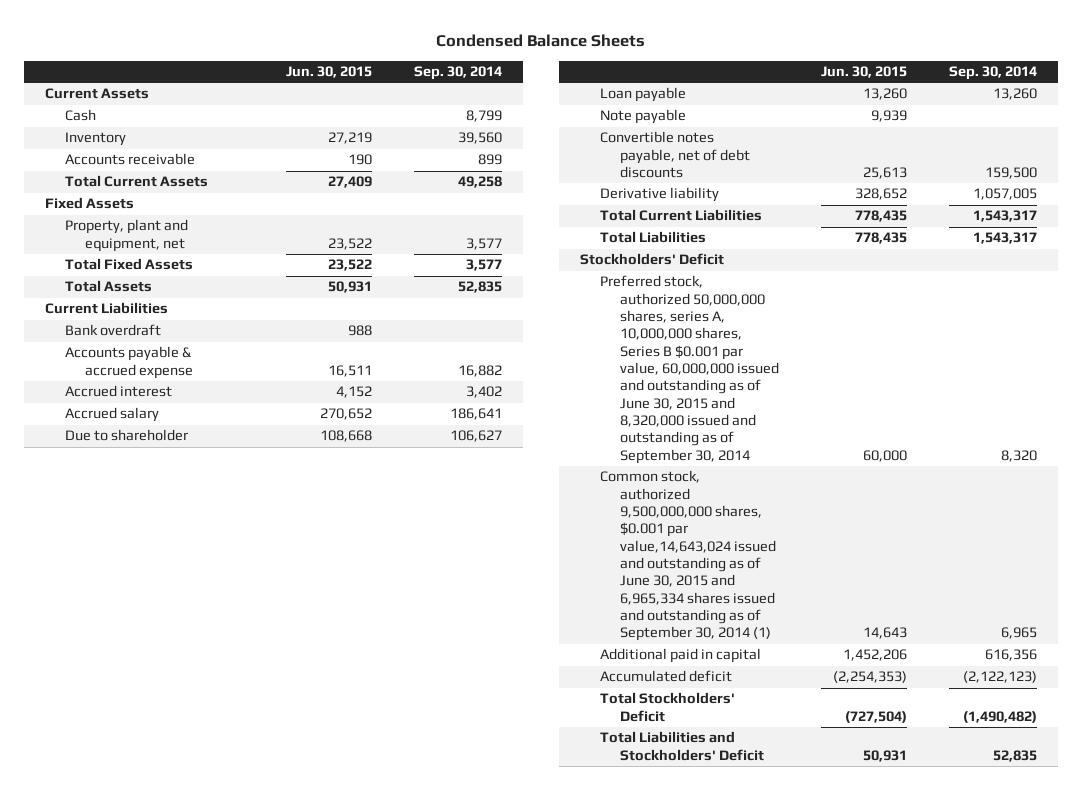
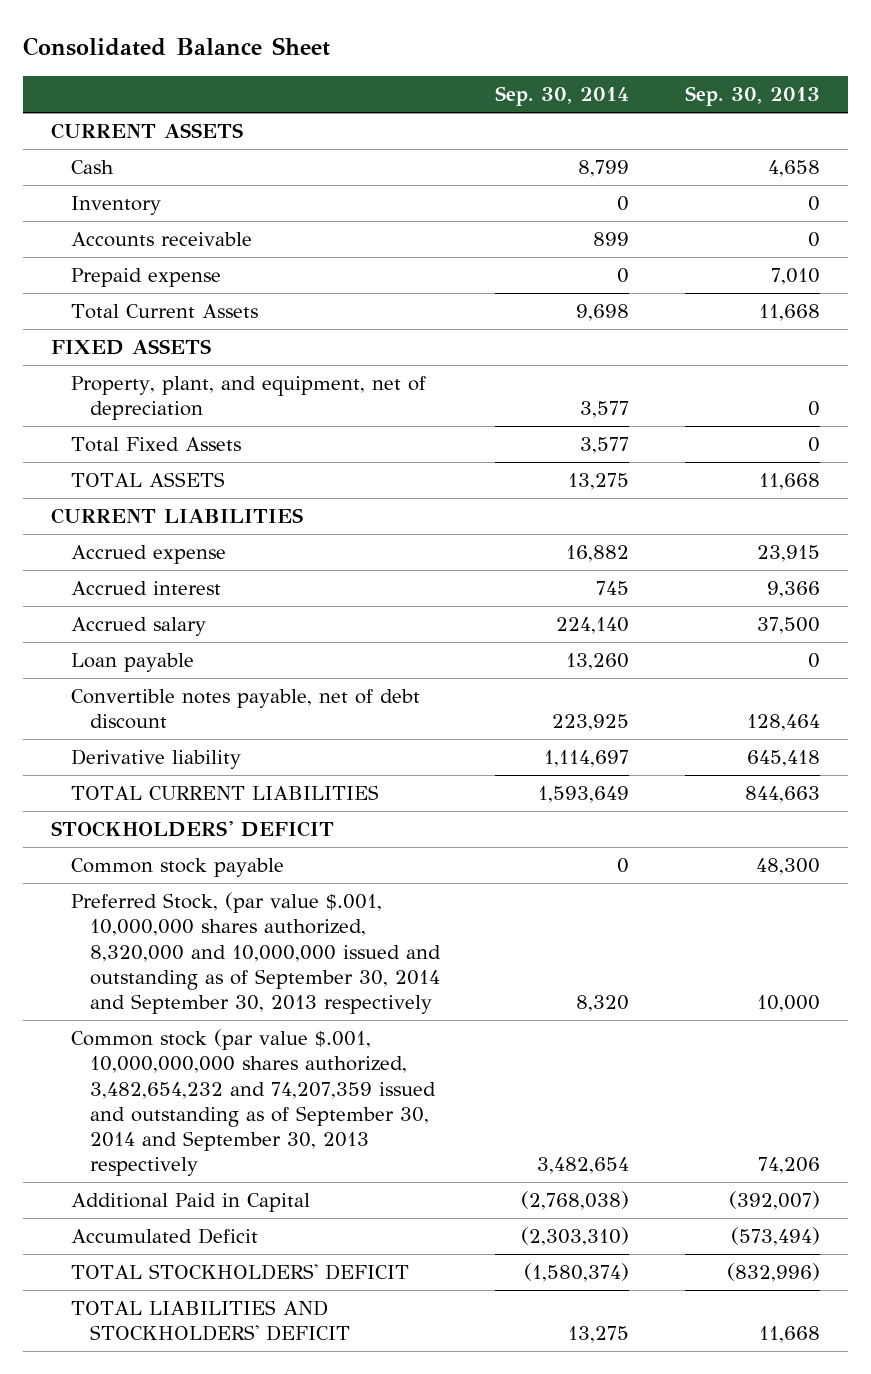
- Condensed Balance Sheets
+ Consolidated Balance Sheet
- | Jun. 30, 2015 | Sep. 30, 2014
+ | Sep. 30, 2014 | Sep. 30, 2013
- Current Assets
+ CURRENT ASSETS
- Inventory | 27,219 | 39,560
+ Inventory | 0 | 0
- Total Current Assets | 27,409 | 49,258
- Fixed Assets
- Property, plant and equipment, net | 23,522 | 3,577
+ Prepaid expense | 0 | 7,010
+ Total Current Assets | 9,698 | 11,668
+ FIXED ASSETS
+ Property, plant, and equipment, net of depreciation | 3,577 | 0
- Total Assets | 50,931 | 52,835
- Current Liabilities
- Bank overdraft | 988 |
- Accounts payable & accrued expense | 16,511 | 16,882
- Accrued interest | 4,152 | 3,402
- Accrued salary | 270,652 | 186,641
- Due to shareholder | 108,668 | 106,627
+ TOTAL ASSETS | 13,275 | 11,668
+ CURRENT LIABILITIES
+ Accrued expense | 16,882 | 23,915
+ Accrued interest | 745 | 9,366
+ Accrued salary | 224,140 | 37,500
- Note payable | 9,939 |
- Convertible notes payable, net of debt discounts | 25,613 | 159,500
- Derivative liability | 328,652 | 1,057,005
- Total Current Liabilities | 778,435 | 1,543,317
- Total Liabilities | 778,435 | 1,543,317
- Stockholders' Deficit
- Preferred stock, authorized 50,000,000 shares, series A, 10,000,000 shares, Series B $0.001 par value, 60,000,000 issued and outstanding as of June 30, 2015 and 8,320,000 issued and outstanding as of September 30, 2014 | 60,000 | 8,320
- Common stock, authorized 9,500,000,000 shares, $0.001 par value,14,643,024 issued and outstanding as of June 30, 2015 and 6,965,334 shares issued and outstanding as of September 30, 2014 (1) | 14,643 | 6,965
- Additional paid in capital | 1,452,206 | 616,356
- Accumulated deficit | (2,254,353) | (2,122,123)
- Total Stockholders' Deficit | (727,504) | (1,490,482)
- Total Liabilities and Stockholders' Deficit | 50,931 | 52,835
+ Convertible notes payable, net of debt discount | 223,925 | 128,464
+ Derivative liability | 1,114,697 | 645,418
+ TOTAL CURRENT LIABILITIES | 1,593,649 | 844,663
+ STOCKHOLDERS' DEFICIT
+ Common stock payable | 0 | 48,300
+ Preferred Stock, (par value $.001, 10,000,000 shares authorized, 8,320,000 and 10,000,000 issued and outstanding as of September 30, 2014 and September 30, 2013 respectively | 8,320 | 10,000
+ Common stock (par value $.001, 10,000,000,000 shares authorized, 3,482,654,232 and 74,207,359 issued and outstanding as of September 30, 2014 and September 30, 2013 respectively | 3,482,654 | 74,206
+ Additional Paid in Capital | (2,768,038) | (392,007)
+ Accumulated Deficit | (2,303,310) | (573,494)
+ TOTAL STOCKHOLDERS' DEFICIT | (1,580,374) | (832,996)
+ TOTAL LIABILITIES AND STOCKHOLDERS' DEFICIT | 13,275 | 11,668

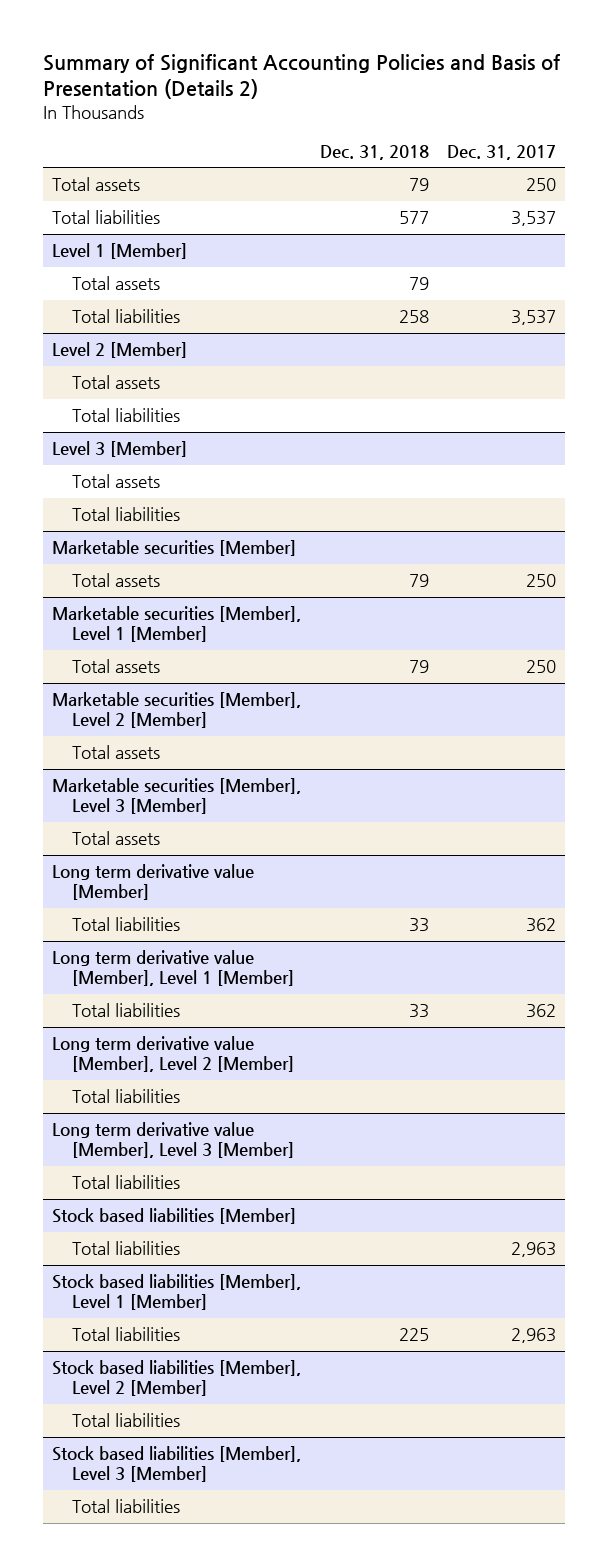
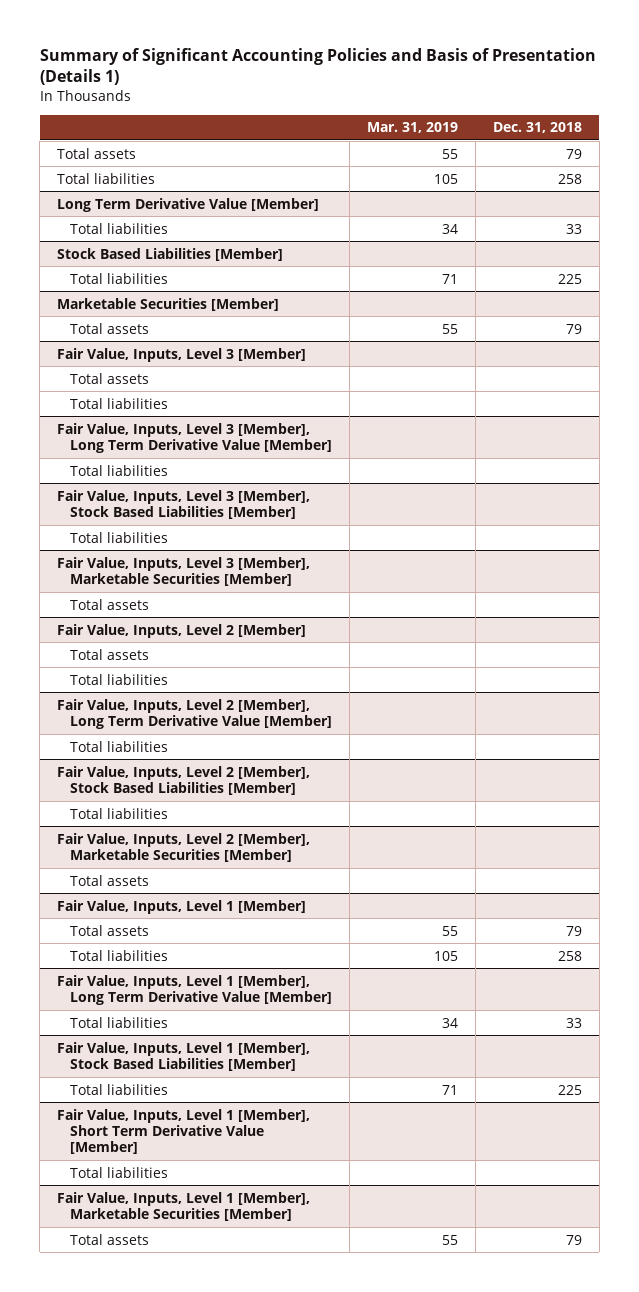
- Summary of Significant Accounting Policies and Basis of Presentation (Details 2)
+ Summary of Significant Accounting Policies and Basis of Presentation (Details 1)
- | Dec. 31, 2018 | Dec. 31, 2017
+ | Mar. 31, 2019 | Dec. 31, 2018
- Total liabilities | 577 | 3,537
- Level 1 [Member]
- Total assets | 79 |
- Level 2 [Member]
+ Long Term Derivative Value [Member]
+ Total liabilities | 34 | 33
+ Stock Based Liabilities [Member]
+ Total liabilities | 71 | 225
+ Marketable Securities [Member]
+ Total assets | 55 | 79
+ Fair Value, Inputs, Level 3 [Member]
- Level 3 [Member]
- Total assets
+ Fair Value, Inputs, Level 3 [Member], Long Term Derivative Value [Member]
- Marketable securities [Member]
- Total assets | 79 | 250
- Marketable securities [Member], Level 1 [Member]
- Total assets | 79 | 250
- Marketable securities [Member], Level 2 [Member]
+ Fair Value, Inputs, Level 3 [Member], Stock Based Liabilities [Member]
+ Total liabilities
+ Fair Value, Inputs, Level 3 [Member], Marketable Securities [Member]
- Marketable securities [Member], Level 3 [Member]
+ Fair Value, Inputs, Level 2 [Member]
- Long term derivative value [Member]
- Total liabilities | 33 | 362
- Long term derivative value [Member], Level 1 [Member]
- Total liabilities | 33 | 362
- Long term derivative value [Member], Level 2 [Member]
- Long term derivative value [Member], Level 3 [Member]
+ Fair Value, Inputs, Level 2 [Member], Long Term Derivative Value [Member]
- Stock based liabilities [Member]
+ Fair Value, Inputs, Level 2 [Member], Stock Based Liabilities [Member]
- Stock based liabilities [Member], Level 1 [Member]
+ Fair Value, Inputs, Level 2 [Member], Marketable Securities [Member]
+ Total assets
+ Fair Value, Inputs, Level 1 [Member]
+ Total assets | 55 | 79
+ Total liabilities | 105 | 258
+ Fair Value, Inputs, Level 1 [Member], Long Term Derivative Value [Member]
+ Total liabilities | 34 | 33
+ Fair Value, Inputs, Level 1 [Member], Stock Based Liabilities [Member]
- Stock based liabilities [Member], Level 2 [Member]
- Total liabilities
- Stock based liabilities [Member], Level 3 [Member]
+ Fair Value, Inputs, Level 1 [Member], Short Term Derivative Value [Member]
+ Fair Value, Inputs, Level 1 [Member], Marketable Securities [Member]
+ Total assets | 55 | 79

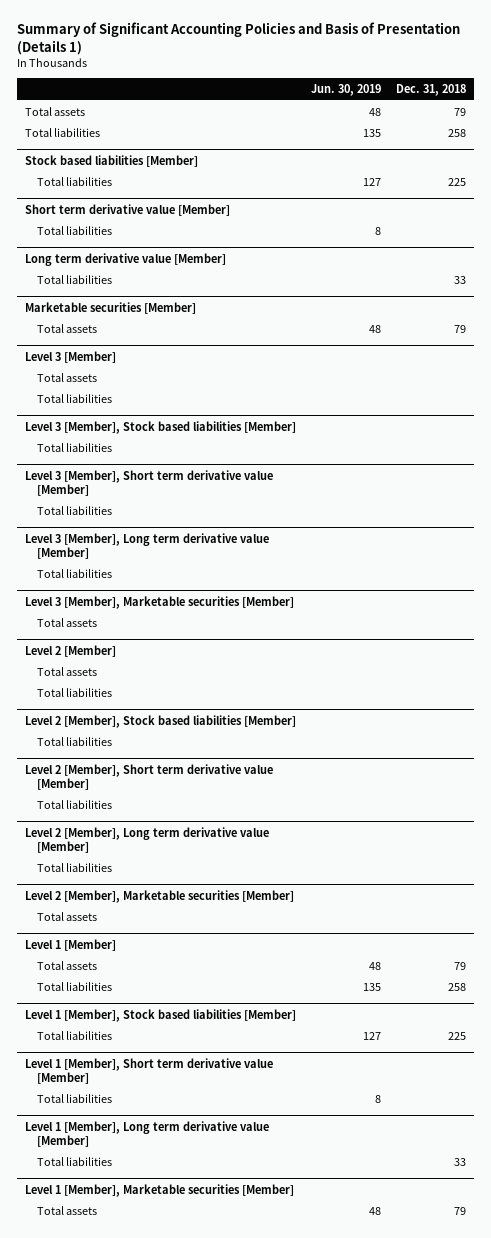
- | Mar. 31, 2019 | Dec. 31, 2018
+ | Jun. 30, 2019 | Dec. 31, 2018
- Long Term Derivative Value [Member]
- Total liabilities | 34 | 33
- Stock Based Liabilities [Member]
+ Stock based liabilities [Member]
- Marketable Securities [Member]
+ Short term derivative value [Member]
+ Total liabilities | 8 |
+ Long term derivative value [Member]
+ Total liabilities | | 33
+ Marketable securities [Member]
- Fair Value, Inputs, Level 3 [Member]
+ Level 3 [Member]
- Fair Value, Inputs, Level 3 [Member], Long Term Derivative Value [Member]
+ Level 3 [Member], Stock based liabilities [Member]
- Fair Value, Inputs, Level 3 [Member], Stock Based Liabilities [Member]
+ Level 3 [Member], Short term derivative value [Member]
- Fair Value, Inputs, Level 3 [Member], Marketable Securities [Member]
+ Level 3 [Member], Long term derivative value [Member]
+ Total liabilities
+ Level 3 [Member], Marketable securities [Member]
- Fair Value, Inputs, Level 2 [Member]
+ Level 2 [Member]
- Fair Value, Inputs, Level 2 [Member], Long Term Derivative Value [Member]
+ Level 2 [Member], Stock based liabilities [Member]
- Fair Value, Inputs, Level 2 [Member], Stock Based Liabilities [Member]
+ Level 2 [Member], Short term derivative value [Member]
- Fair Value, Inputs, Level 2 [Member], Marketable Securities [Member]
+ Level 2 [Member], Long term derivative value [Member]
+ Total liabilities
+ Level 2 [Member], Marketable securities [Member]
- Fair Value, Inputs, Level 1 [Member]
+ Level 1 [Member]
- Fair Value, Inputs, Level 1 [Member], Long Term Derivative Value [Member]
- Total liabilities | 34 | 33
- Fair Value, Inputs, Level 1 [Member], Stock Based Liabilities [Member]
+ Level 1 [Member], Stock based liabilities [Member]
- Fair Value, Inputs, Level 1 [Member], Short Term Derivative Value [Member]
+ Level 1 [Member], Short term derivative value [Member]
- Fair Value, Inputs, Level 1 [Member], Marketable Securities [Member]
+ Level 1 [Member], Long term derivative value [Member]
+ Total liabilities | | 33
+ Level 1 [Member], Marketable securities [Member]

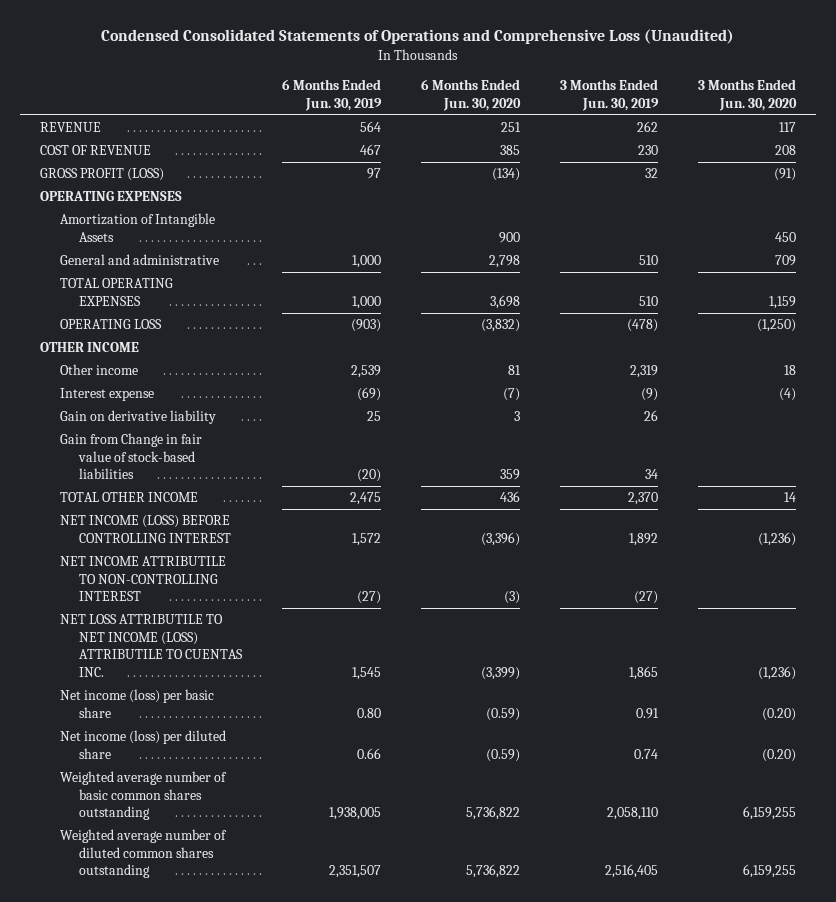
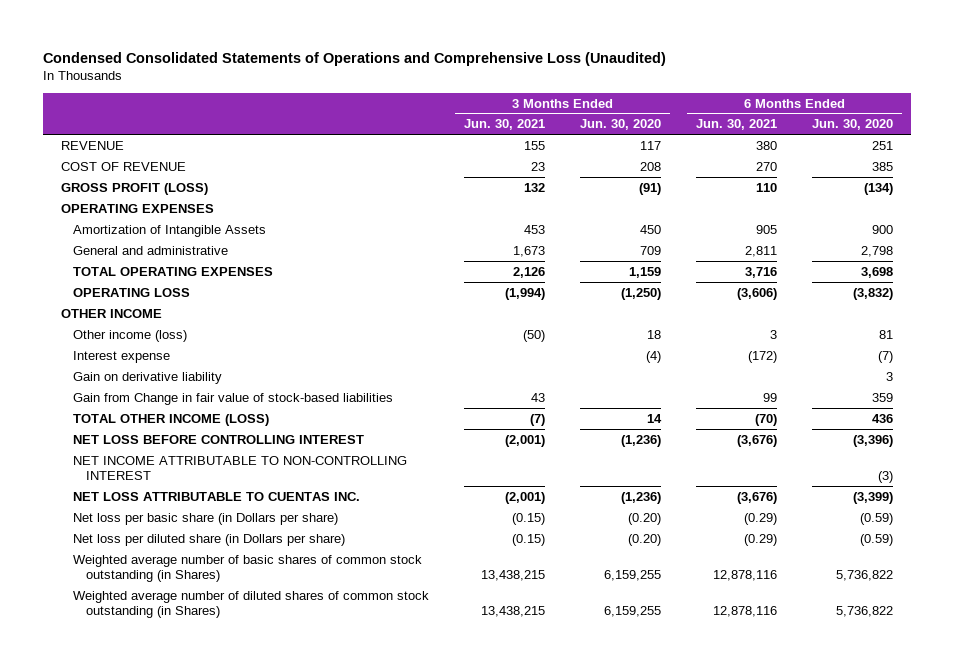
- | 6 Months Ended Jun. 30, 2019 | 6 Months Ended Jun. 30, 2020 | 3 Months Ended Jun. 30, 2019 | 3 Months Ended Jun. 30, 2020
+ | 3 Months Ended Jun. 30, 2021 | 3 Months Ended Jun. 30, 2020 | 6 Months Ended Jun. 30, 2021 | 6 Months Ended Jun. 30, 2020
- Other income | 2,539 | 81 | 2,319 | 18
+ Other income (loss) | (50) | 18 | 3 | 81
- TOTAL OTHER INCOME | 2,475 | 436 | 2,370 | 14
- NET INCOME (LOSS) BEFORE CONTROLLING INTEREST | 1,572 | (3,396) | 1,892 | (1,236)
- NET INCOME ATTRIBUTILE TO NON-CONTROLLING INTEREST | (27) | (3) | (27) |
- NET LOSS ATTRIBUTILE TO NET INCOME (LOSS) ATTRIBUTILE TO CUENTAS INC. | 1,545 | (3,399) | 1,865 | (1,236)
- Net income (loss) per basic share | 0.80 | (0.59) | 0.91 | (0.20)
- Net income (loss) per diluted share | 0.66 | (0.59) | 0.74 | (0.20)
- Weighted average number of basic common shares outstanding | 1,938,005 | 5,736,822 | 2,058,110 | 6,159,255
- Weighted average number of diluted common shares outstanding | 2,351,507 | 5,736,822 | 2,516,405 | 6,159,255
+ TOTAL OTHER INCOME (LOSS) | (7) | 14 | (70) | 436
+ NET LOSS BEFORE CONTROLLING INTEREST | (2,001) | (1,236) | (3,676) | (3,396)
+ NET INCOME ATTRIBUTABLE TO NON-CONTROLLING INTEREST | | | | (3)
+ NET LOSS ATTRIBUTABLE TO CUENTAS INC. | (2,001) | (1,236) | (3,676) | (3,399)
+ Net loss per basic share (in Dollars per share) | (0.15) | (0.20) | (0.29) | (0.59)
+ Net loss per diluted share (in Dollars per share) | (0.15) | (0.20) | (0.29) | (0.59)
+ Weighted average number of basic shares of common stock outstanding (in Shares) | 13,438,215 | 6,159,255 | 12,878,116 | 5,736,822
+ Weighted average number of diluted shares of common stock outstanding (in Shares) | 13,438,215 | 6,159,255 | 12,878,116 | 5,736,822

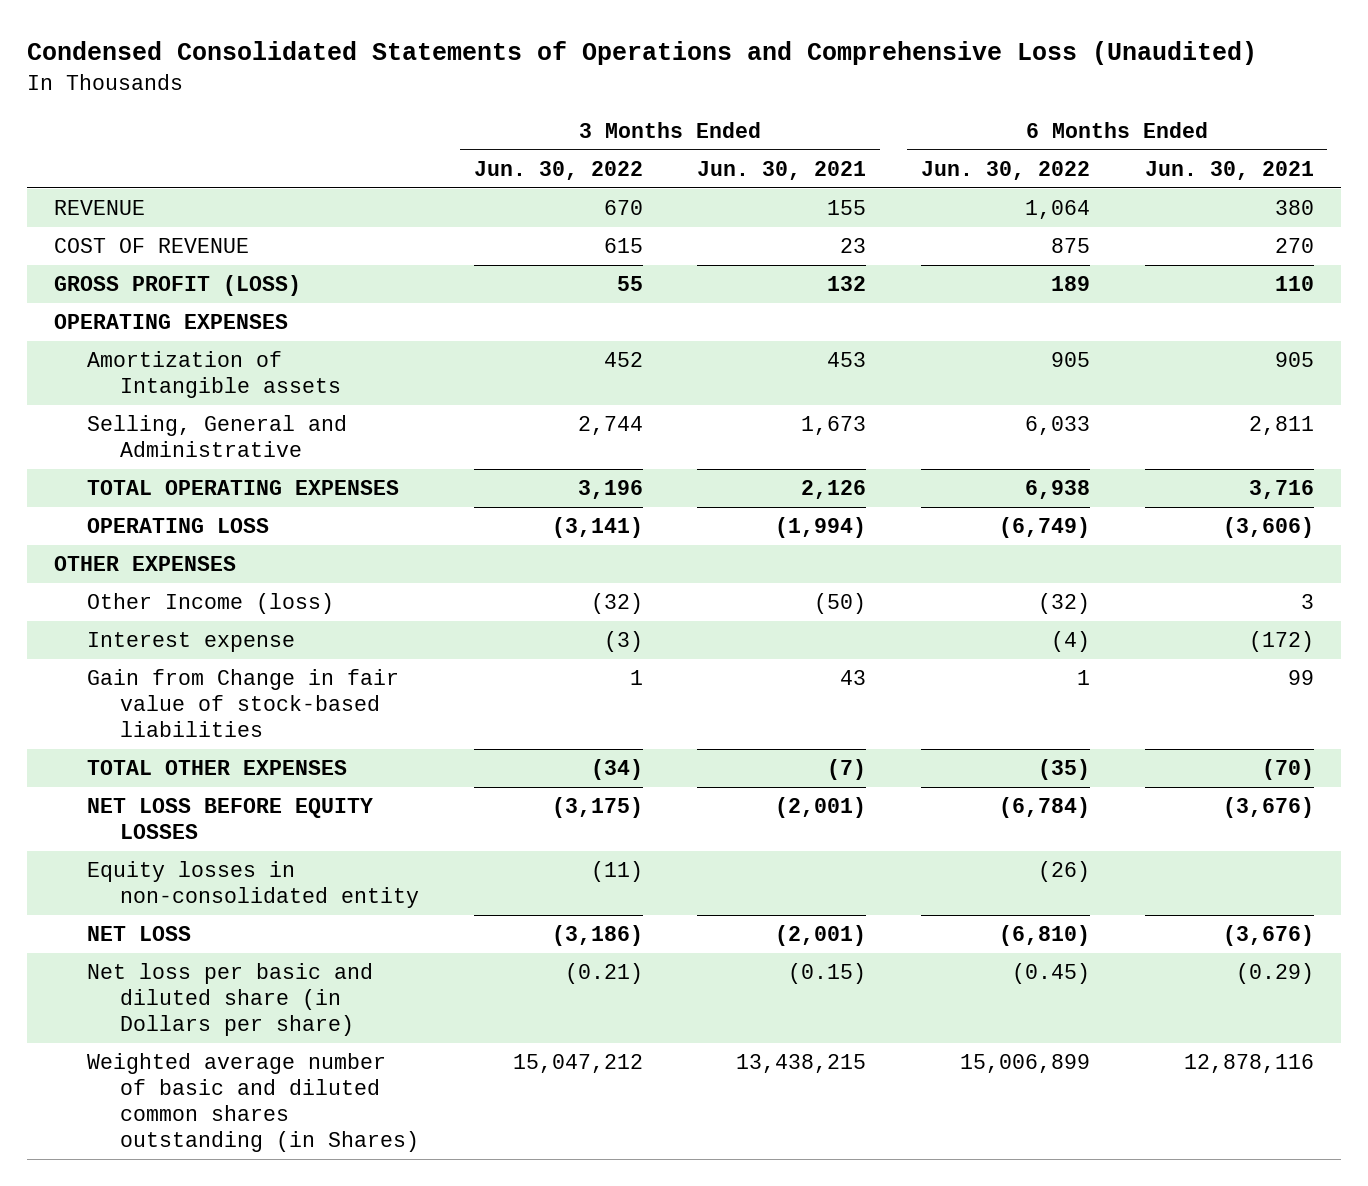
- | 3 Months Ended Jun. 30, 2021 | 3 Months Ended Jun. 30, 2020 | 6 Months Ended Jun. 30, 2021 | 6 Months Ended Jun. 30, 2020
+ | 3 Months Ended Jun. 30, 2022 | 3 Months Ended Jun. 30, 2021 | 6 Months Ended Jun. 30, 2022 | 6 Months Ended Jun. 30, 2021
- Amortization of Intangible Assets | 453 | 450 | 905 | 900
- General and administrative | 1,673 | 709 | 2,811 | 2,798
+ Amortization of Intangible assets | 452 | 453 | 905 | 905
+ Selling, General and Administrative | 2,744 | 1,673 | 6,033 | 2,811
- OTHER INCOME
- Other income (loss) | (50) | 18 | 3 | 81
+ OTHER EXPENSES
+ Other Income (loss) | (32) | (50) | (32) | 3
- Gain on derivative liability | | | | 3
- TOTAL OTHER INCOME (LOSS) | (7) | 14 | (70) | 436
- NET LOSS BEFORE CONTROLLING INTEREST | (2,001) | (1,236) | (3,676) | (3,396)
- NET INCOME ATTRIBUTABLE TO NON-CONTROLLING INTEREST | | | | (3)
- NET LOSS ATTRIBUTABLE TO CUENTAS INC. | (2,001) | (1,236) | (3,676) | (3,399)
- Net loss per basic share (in Dollars per share) | (0.15) | (0.20) | (0.29) | (0.59)
- Net loss per diluted share (in Dollars per share) | (0.15) | (0.20) | (0.29) | (0.59)
- Weighted average number of basic shares of common stock outstanding (in Shares) | 13,438,215 | 6,159,255 | 12,878,116 | 5,736,822
- Weighted average number of diluted shares of common stock outstanding (in Shares) | 13,438,215 | 6,159,255 | 12,878,116 | 5,736,822
+ TOTAL OTHER EXPENSES | (34) | (7) | (35) | (70)
+ NET LOSS BEFORE EQUITY LOSSES | (3,175) | (2,001) | (6,784) | (3,676)
+ Equity losses in non-consolidated entity | (11) | | (26) |
+ NET LOSS | (3,186) | (2,001) | (6,810) | (3,676)
+ Net loss per basic and diluted share (in Dollars per share) | (0.21) | (0.15) | (0.45) | (0.29)
+ Weighted average number of basic and diluted common shares outstanding (in Shares) | 15,047,212 | 13,438,215 | 15,006,899 | 12,878,116

